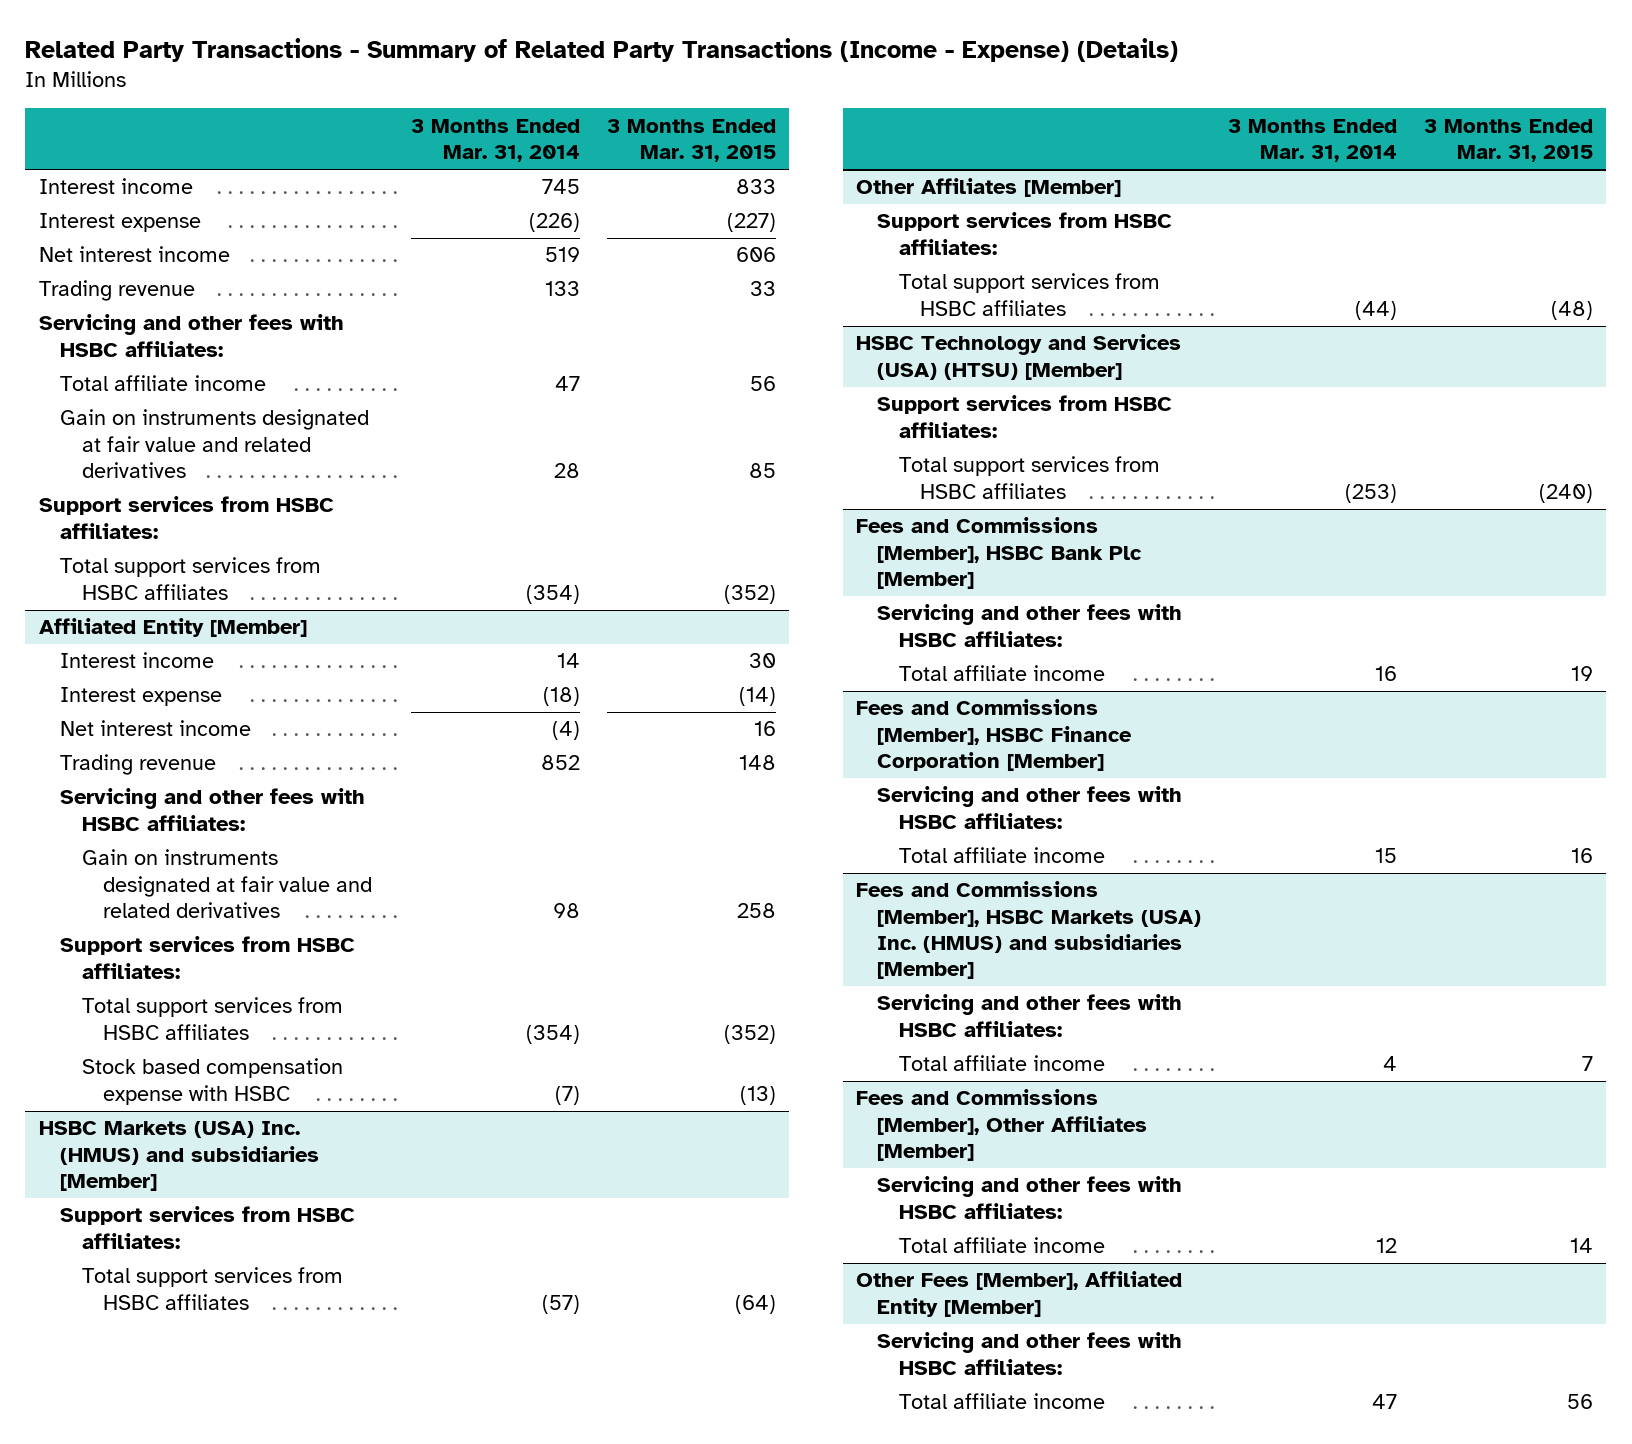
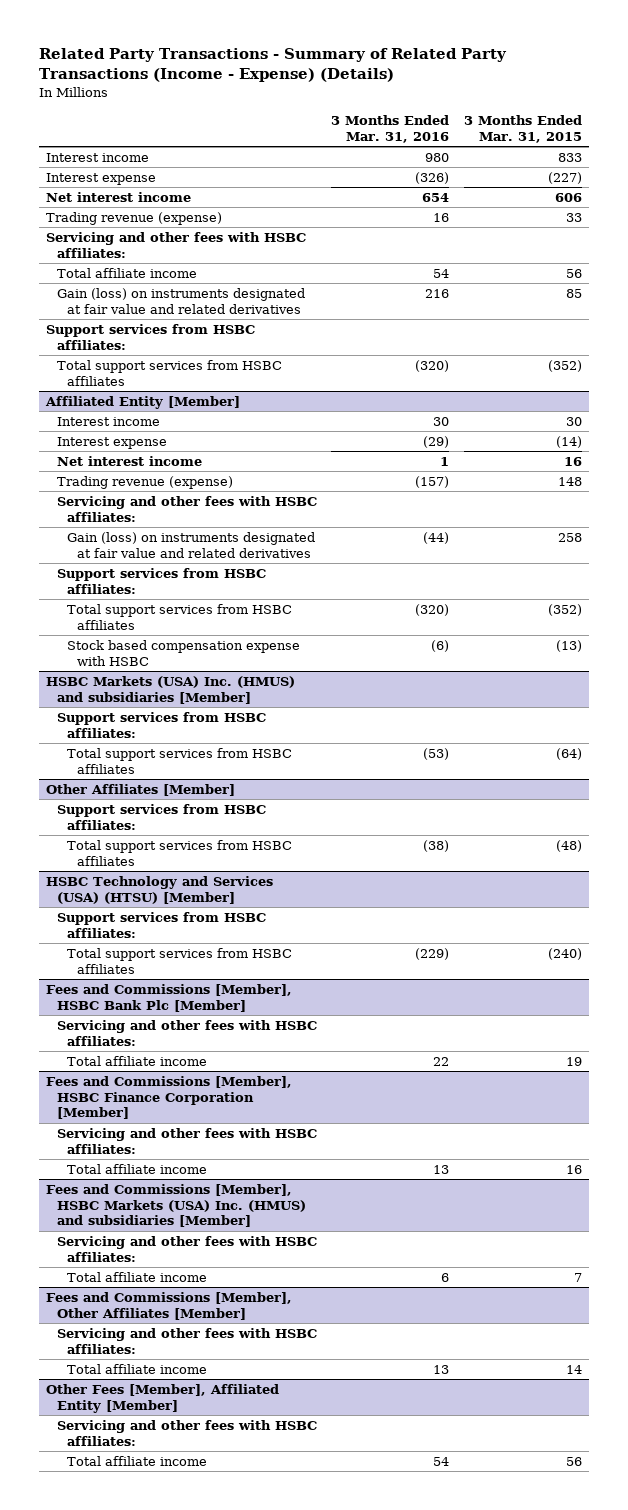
- | 3 Months Ended Mar. 31, 2014 | 3 Months Ended Mar. 31, 2015
+ | 3 Months Ended Mar. 31, 2016 | 3 Months Ended Mar. 31, 2015
- Trading revenue | 133 | 33
+ Trading revenue (expense) | 16 | 33
- Gain on instruments designated at fair value and related derivatives | 28 | 85
+ Gain (loss) on instruments designated at fair value and related derivatives | 216 | 85
@ Affiliated Entity [Member]
- Trading revenue | 852 | 148
+ Trading revenue (expense) | (157) | 148
- Gain on instruments designated at fair value and related derivatives | 98 | 258
+ Gain (loss) on instruments designated at fair value and related derivatives | (44) | 258

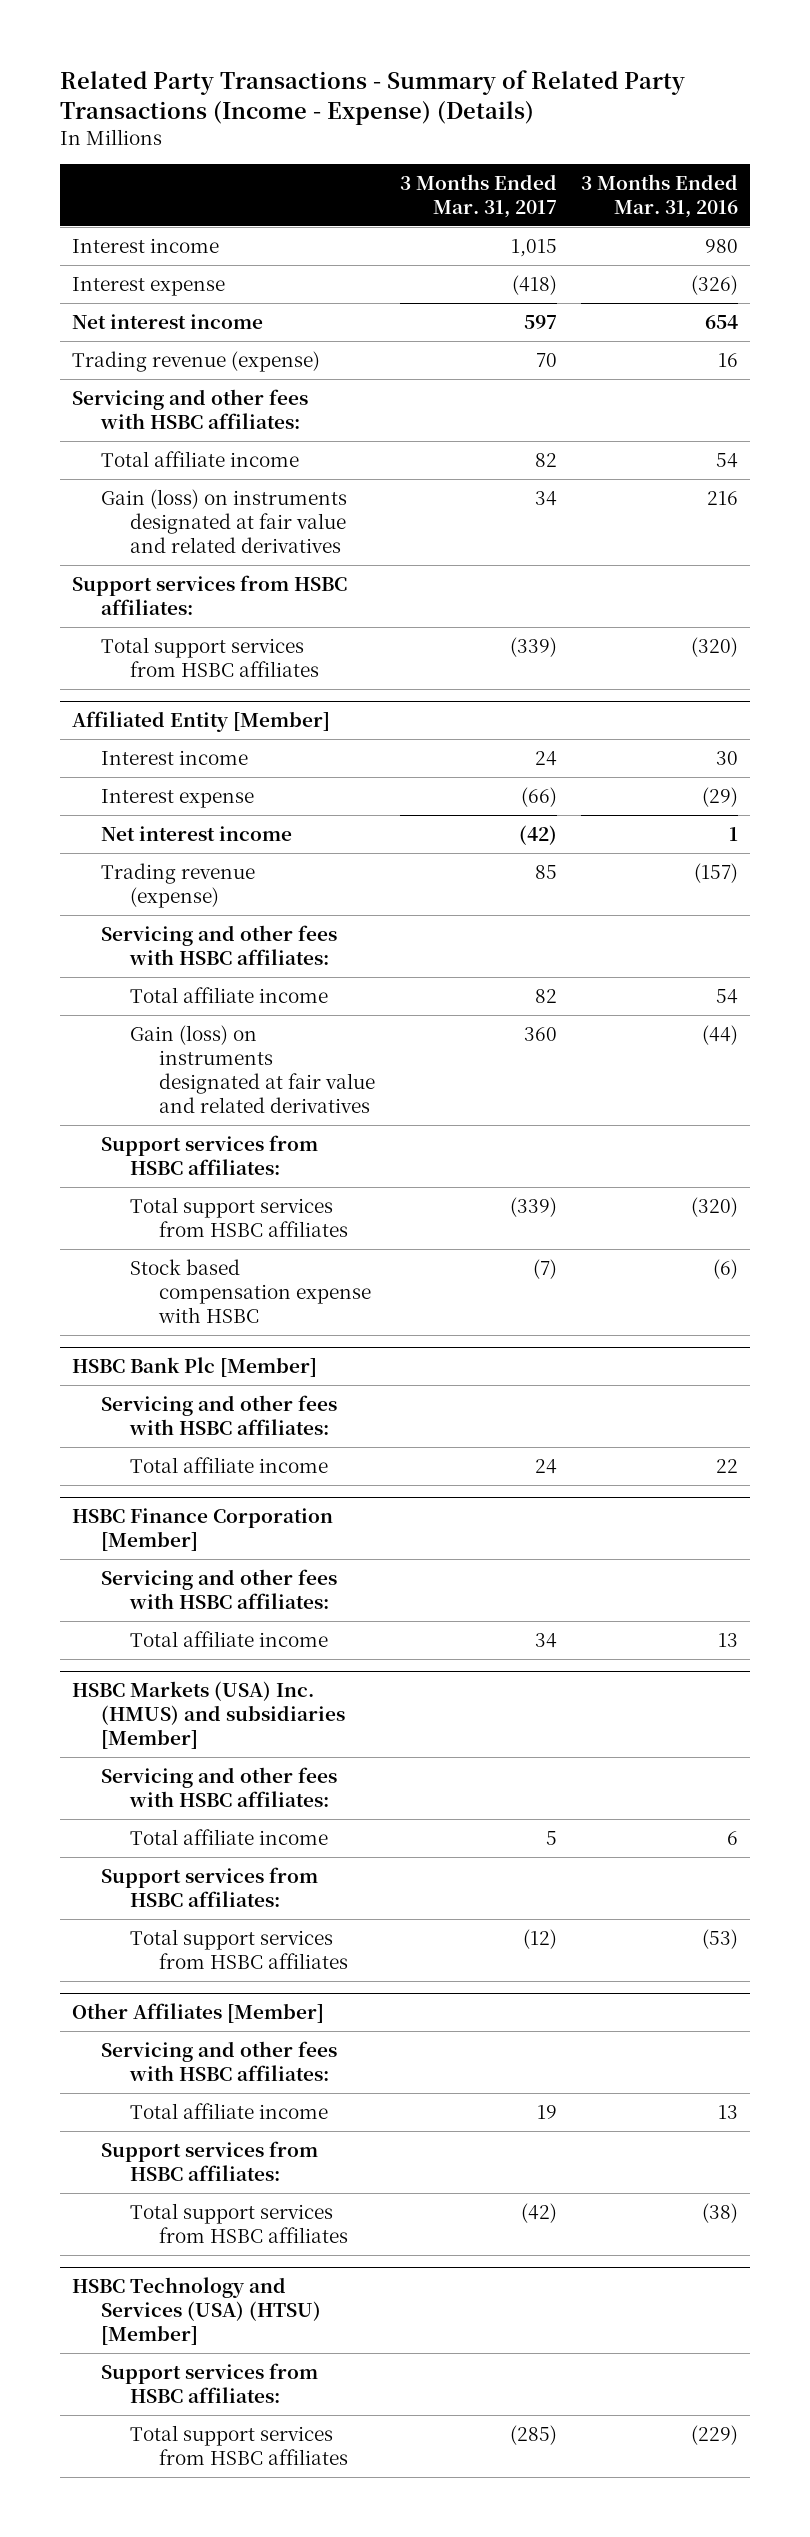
- | 3 Months Ended Mar. 31, 2016 | 3 Months Ended Mar. 31, 2015
+ | 3 Months Ended Mar. 31, 2017 | 3 Months Ended Mar. 31, 2016
@ Affiliated Entity [Member]
+ Total affiliate income | 82 | 54
+ HSBC Bank Plc [Member]
+ Servicing and other fees with HSBC affiliates:
+ Total affiliate income | 24 | 22
+ HSBC Finance Corporation [Member]
+ Servicing and other fees with HSBC affiliates:
+ Total affiliate income | 34 | 13
@ HSBC Markets (USA) Inc. (HMUS) and subsidiaries [Member]
+ Servicing and other fees with HSBC affiliates:
+ Total affiliate income | 5 | 6
@ Other Affiliates [Member]
+ Servicing and other fees with HSBC affiliates:
+ Total affiliate income | 19 | 13
- Fees and Commissions [Member], HSBC Bank Plc [Member]
- Servicing and other fees with HSBC affiliates:
- Total affiliate income | 22 | 19
- Fees and Commissions [Member], HSBC Finance Corporation [Member]
- Servicing and other fees with HSBC affiliates:
- Total affiliate income | 13 | 16
- Fees and Commissions [Member], HSBC Markets (USA) Inc. (HMUS) and subsidiaries [Member]
- Servicing and other fees with HSBC affiliates:
- Total affiliate income | 6 | 7
- Fees and Commissions [Member], Other Affiliates [Member]
- Servicing and other fees with HSBC affiliates:
- Total affiliate income | 13 | 14
- Other Fees [Member], Affiliated Entity [Member]
- Servicing and other fees with HSBC affiliates:
- Total affiliate income | 54 | 56

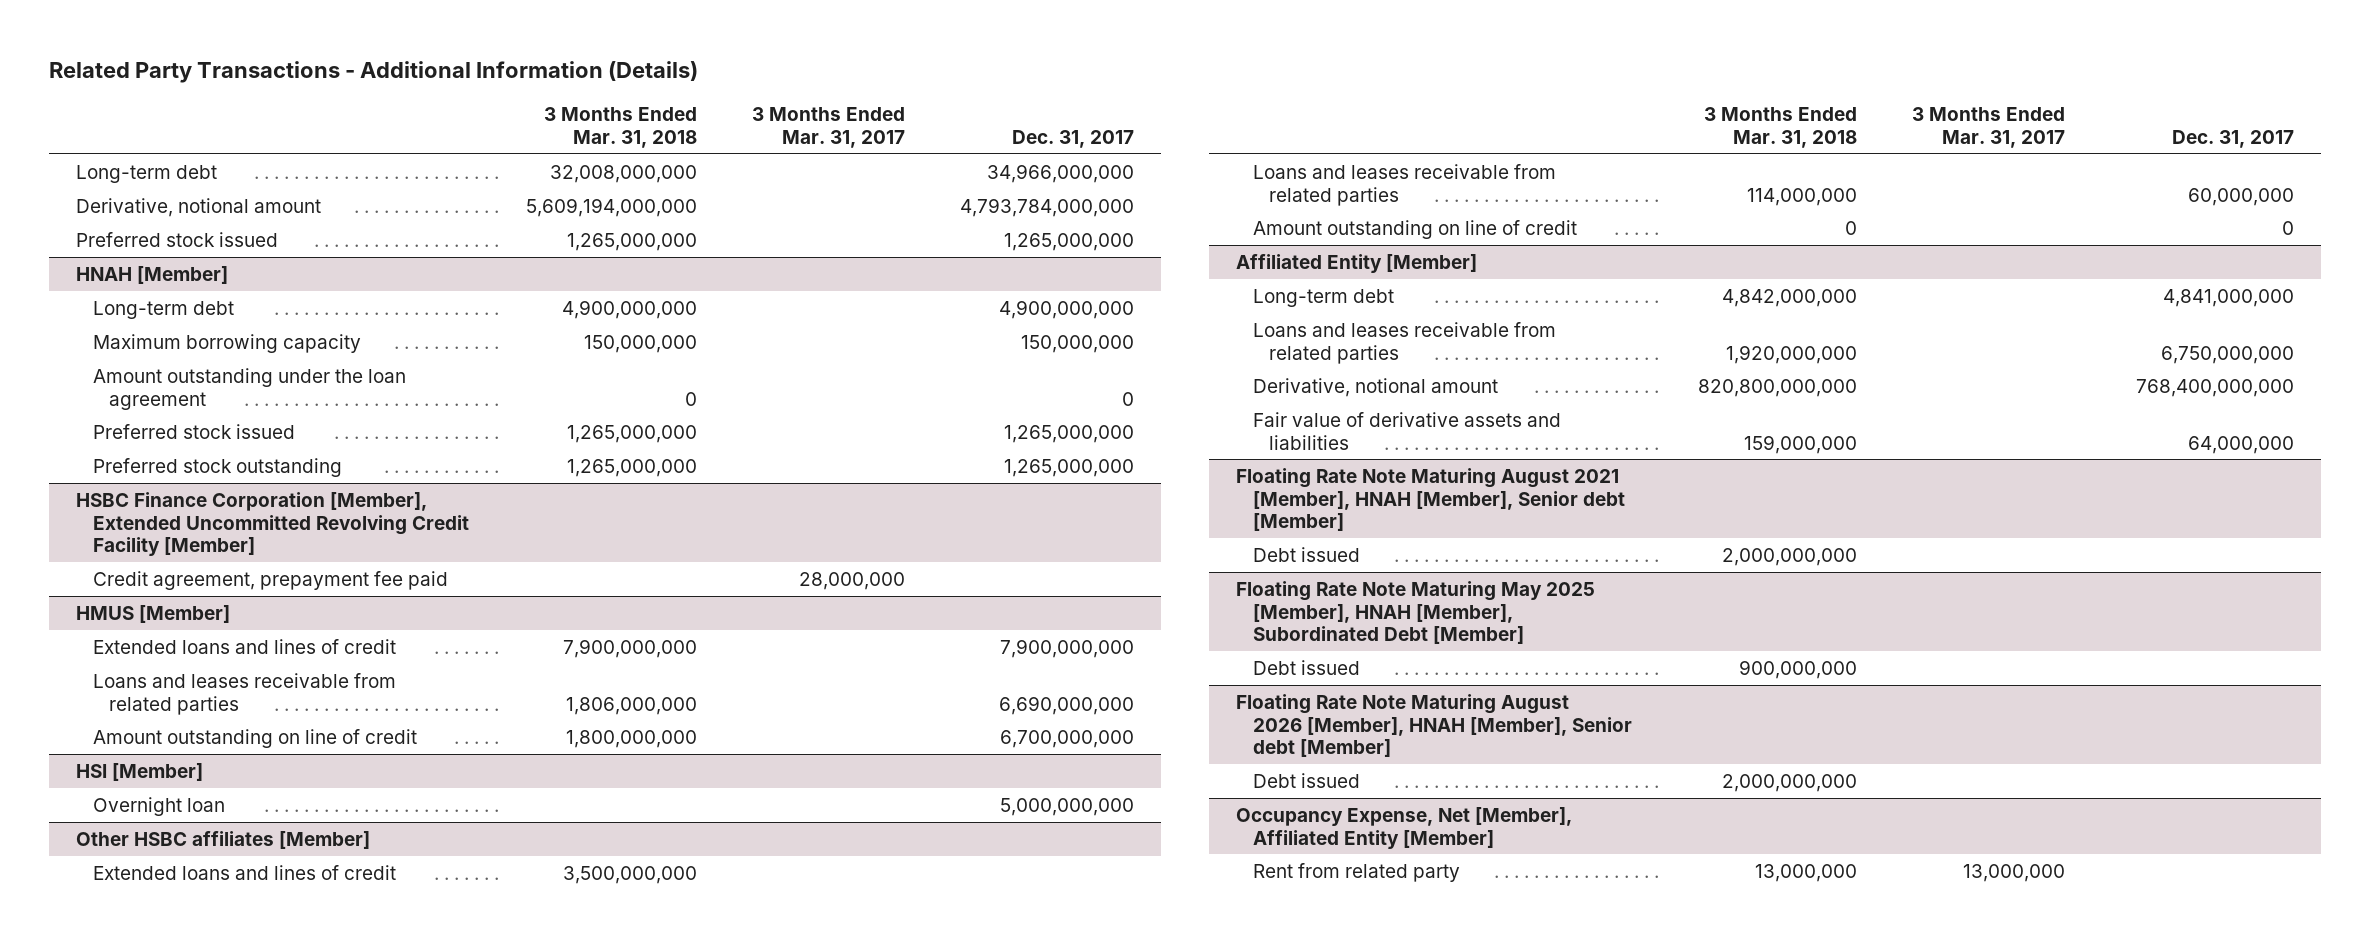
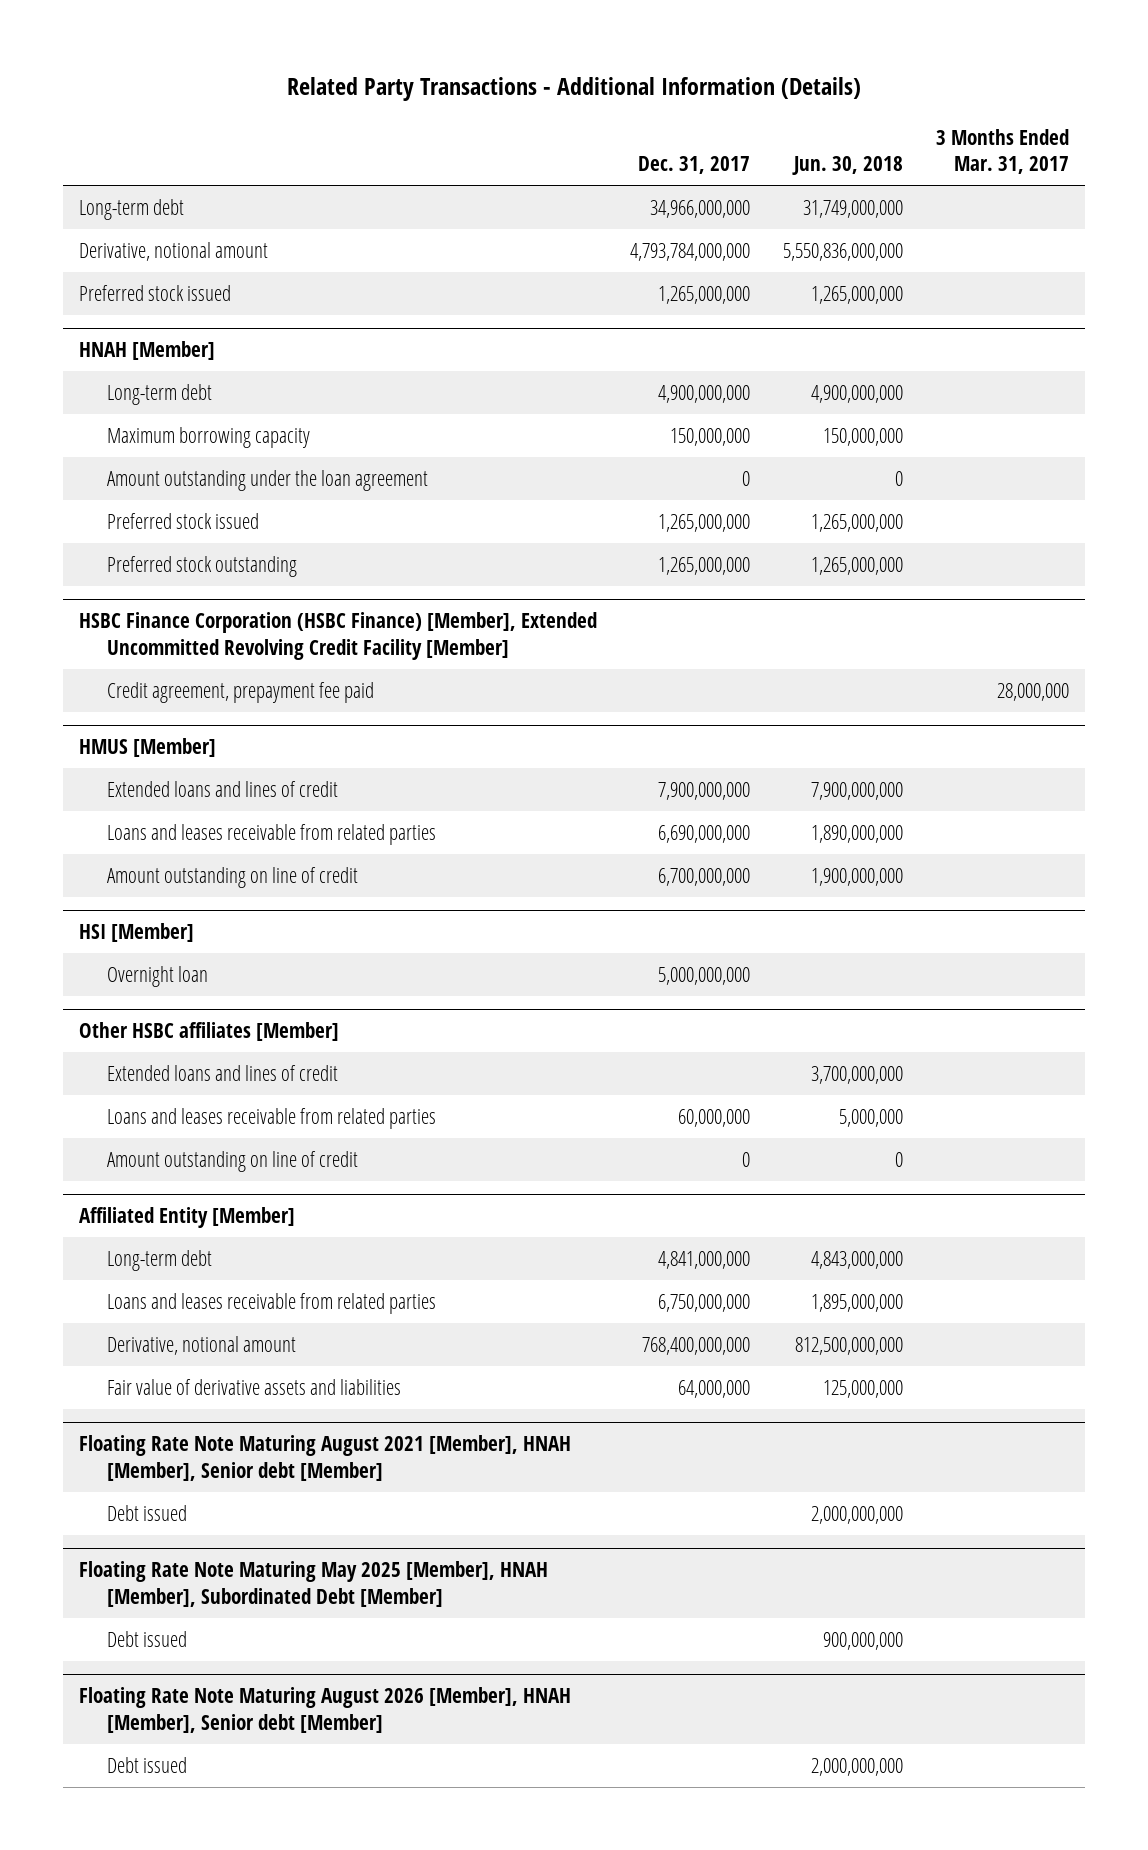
- | 3 Months Ended Mar. 31, 2018 | 3 Months Ended Mar. 31, 2017 | Dec. 31, 2017
+ | Dec. 31, 2017 | Jun. 30, 2018 | 3 Months Ended Mar. 31, 2017
- HSBC Finance Corporation [Member], Extended Uncommitted Revolving Credit Facility [Member]
+ HSBC Finance Corporation (HSBC Finance) [Member], Extended Uncommitted Revolving Credit Facility [Member]
- Occupancy Expense, Net [Member], Affiliated Entity [Member]
- Rent from related party | 13,000,000 | 13,000,000 |

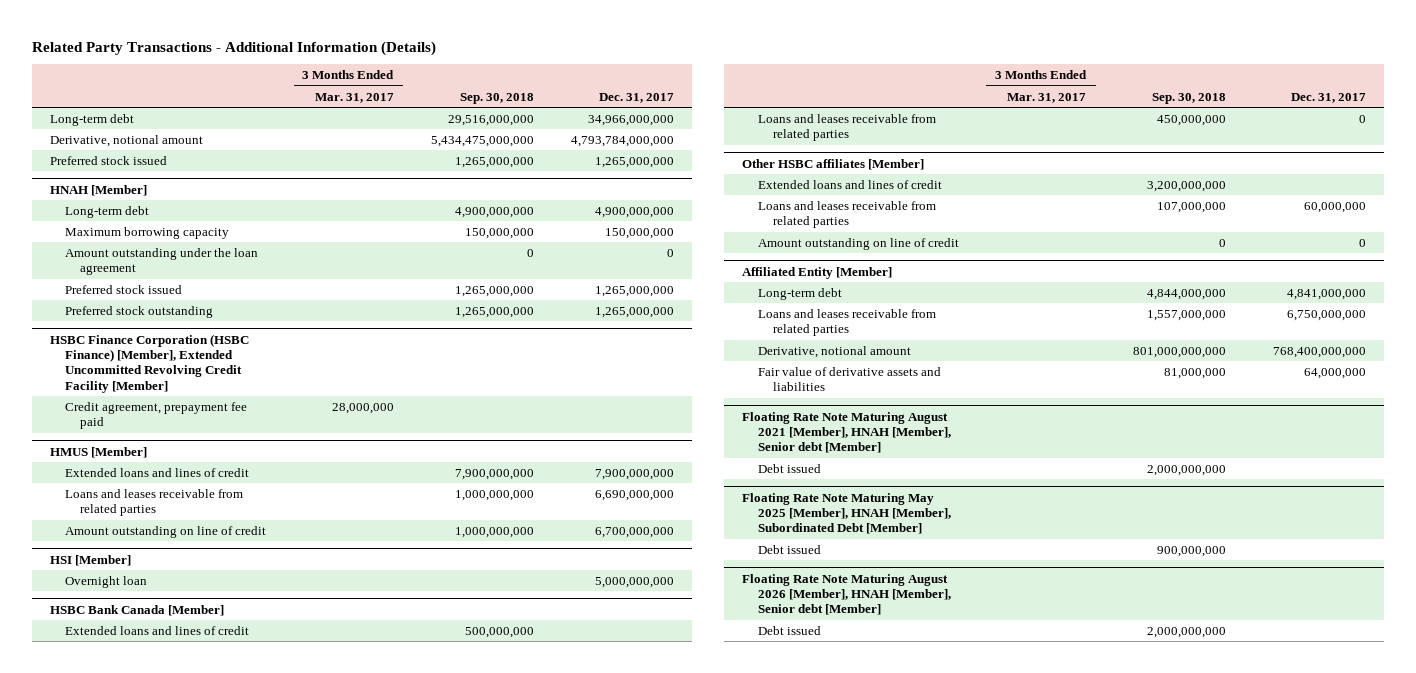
- | Dec. 31, 2017 | Jun. 30, 2018 | 3 Months Ended Mar. 31, 2017
+ | 3 Months Ended Mar. 31, 2017 | Sep. 30, 2018 | Dec. 31, 2017
+ HSBC Bank Canada [Member]
+ Extended loans and lines of credit | | 500,000,000 |
+ Loans and leases receivable from related parties | | 450,000,000 | 0

